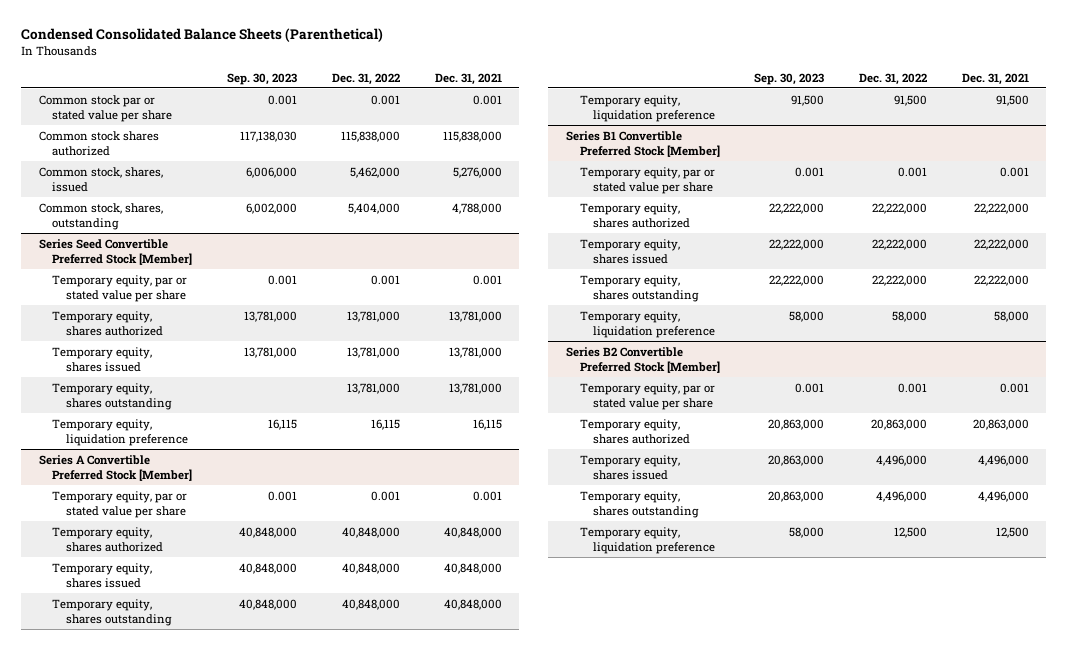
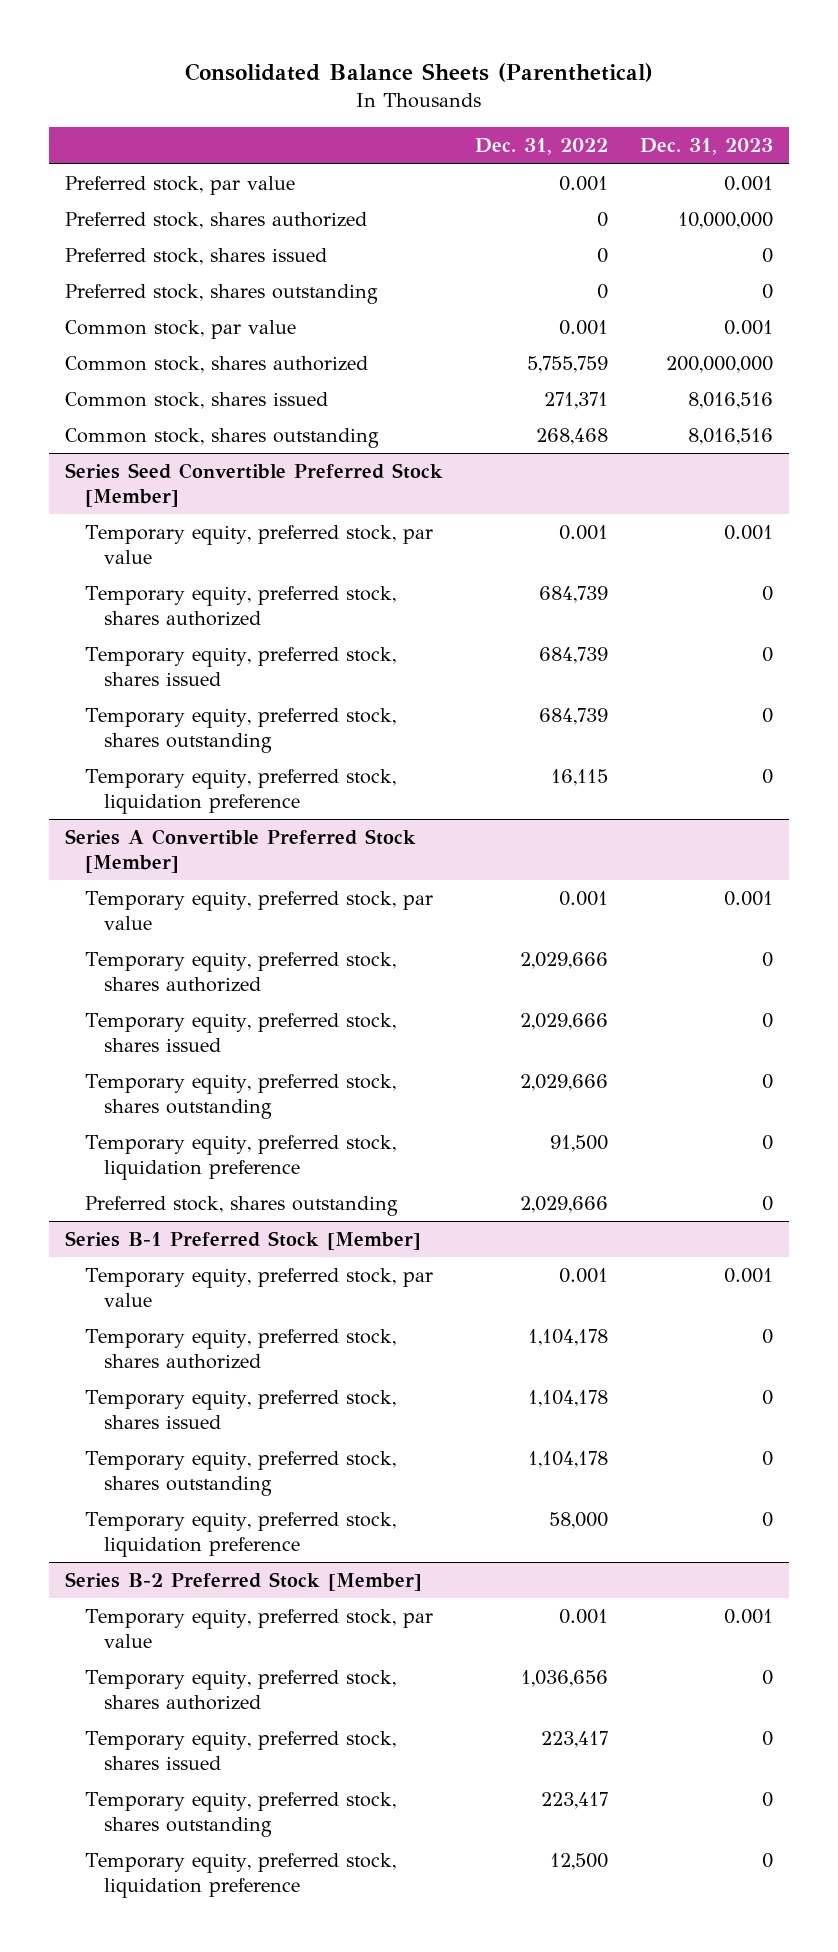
- Condensed Consolidated Balance Sheets (Parenthetical)
+ Consolidated Balance Sheets (Parenthetical)
- | Sep. 30, 2023 | Dec. 31, 2022 | Dec. 31, 2021
+ | Dec. 31, 2022 | Dec. 31, 2023
- Common stock par or stated value per share | 0.001 | 0.001 | 0.001
- Common stock shares authorized | 117,138,030 | 115,838,000 | 115,838,000
- Common stock, shares, issued | 6,006,000 | 5,462,000 | 5,276,000
- Common stock, shares, outstanding | 6,002,000 | 5,404,000 | 4,788,000
+ Preferred stock, par value | 0.001 | 0.001
+ Preferred stock, shares authorized | 0 | 10,000,000
+ Preferred stock, shares issued | 0 | 0
+ Preferred stock, shares outstanding | 0 | 0
+ Common stock, par value | 0.001 | 0.001
+ Common stock, shares authorized | 5,755,759 | 200,000,000
+ Common stock, shares issued | 271,371 | 8,016,516
+ Common stock, shares outstanding | 268,468 | 8,016,516
@ Series Seed Convertible Preferred Stock [Member]
- Temporary equity, par or stated value per share | 0.001 | 0.001 | 0.001
- Temporary equity, shares authorized | 13,781,000 | 13,781,000 | 13,781,000
- Temporary equity, shares issued | 13,781,000 | 13,781,000 | 13,781,000
- Temporary equity, shares outstanding | | 13,781,000 | 13,781,000
- Temporary equity, liquidation preference | 16,115 | 16,115 | 16,115
+ Temporary equity, preferred stock, par value | 0.001 | 0.001
+ Temporary equity, preferred stock, shares authorized | 684,739 | 0
+ Temporary equity, preferred stock, shares issued | 684,739 | 0
+ Temporary equity, preferred stock, shares outstanding | 684,739 | 0
+ Temporary equity, preferred stock, liquidation preference | 16,115 | 0
@ Series A Convertible Preferred Stock [Member]
- Temporary equity, par or stated value per share | 0.001 | 0.001 | 0.001
- Temporary equity, shares authorized | 40,848,000 | 40,848,000 | 40,848,000
- Temporary equity, shares issued | 40,848,000 | 40,848,000 | 40,848,000
- Temporary equity, shares outstanding | 40,848,000 | 40,848,000 | 40,848,000
- Temporary equity, liquidation preference | 91,500 | 91,500 | 91,500
- Series B1 Convertible Preferred Stock [Member]
- Temporary equity, par or stated value per share | 0.001 | 0.001 | 0.001
- Temporary equity, shares authorized | 22,222,000 | 22,222,000 | 22,222,000
- Temporary equity, shares issued | 22,222,000 | 22,222,000 | 22,222,000
- Temporary equity, shares outstanding | 22,222,000 | 22,222,000 | 22,222,000
- Temporary equity, liquidation preference | 58,000 | 58,000 | 58,000
- Series B2 Convertible Preferred Stock [Member]
- Temporary equity, par or stated value per share | 0.001 | 0.001 | 0.001
- Temporary equity, shares authorized | 20,863,000 | 20,863,000 | 20,863,000
- Temporary equity, shares issued | 20,863,000 | 4,496,000 | 4,496,000
- Temporary equity, shares outstanding | 20,863,000 | 4,496,000 | 4,496,000
- Temporary equity, liquidation preference | 58,000 | 12,500 | 12,500
@ Series A Convertible Preferred Stock [Member]
+ Temporary equity, preferred stock, par value | 0.001 | 0.001
+ Temporary equity, preferred stock, shares authorized | 2,029,666 | 0
+ Temporary equity, preferred stock, shares issued | 2,029,666 | 0
+ Temporary equity, preferred stock, shares outstanding | 2,029,666 | 0
+ Temporary equity, preferred stock, liquidation preference | 91,500 | 0
+ Preferred stock, shares outstanding | 2,029,666 | 0
+ Series B-1 Preferred Stock [Member]
+ Temporary equity, preferred stock, par value | 0.001 | 0.001
+ Temporary equity, preferred stock, shares authorized | 1,104,178 | 0
+ Temporary equity, preferred stock, shares issued | 1,104,178 | 0
+ Temporary equity, preferred stock, shares outstanding | 1,104,178 | 0
+ Temporary equity, preferred stock, liquidation preference | 58,000 | 0
+ Series B-2 Preferred Stock [Member]
+ Temporary equity, preferred stock, par value | 0.001 | 0.001
+ Temporary equity, preferred stock, shares authorized | 1,036,656 | 0
+ Temporary equity, preferred stock, shares issued | 223,417 | 0
+ Temporary equity, preferred stock, shares outstanding | 223,417 | 0
+ Temporary equity, preferred stock, liquidation preference | 12,500 | 0

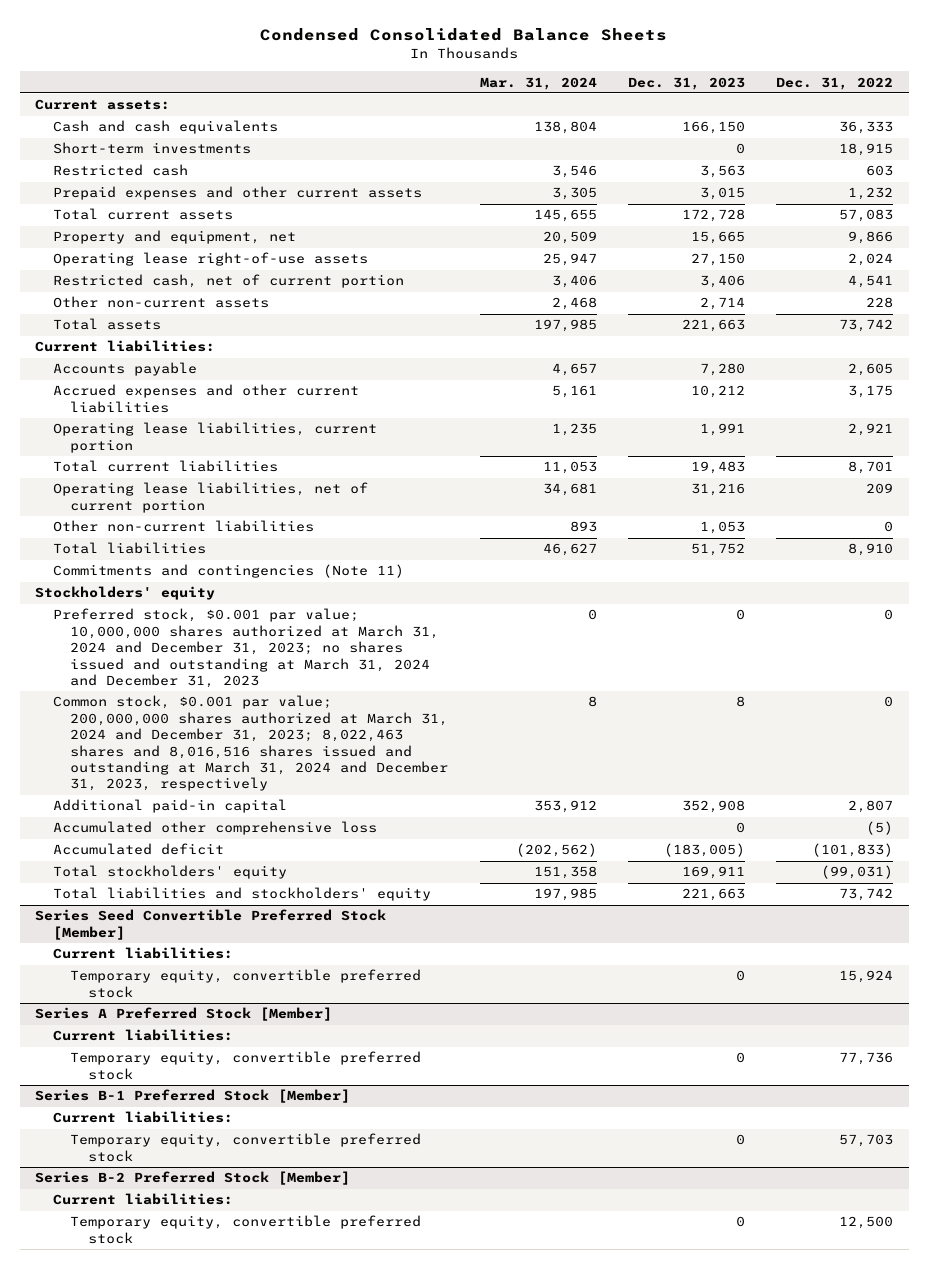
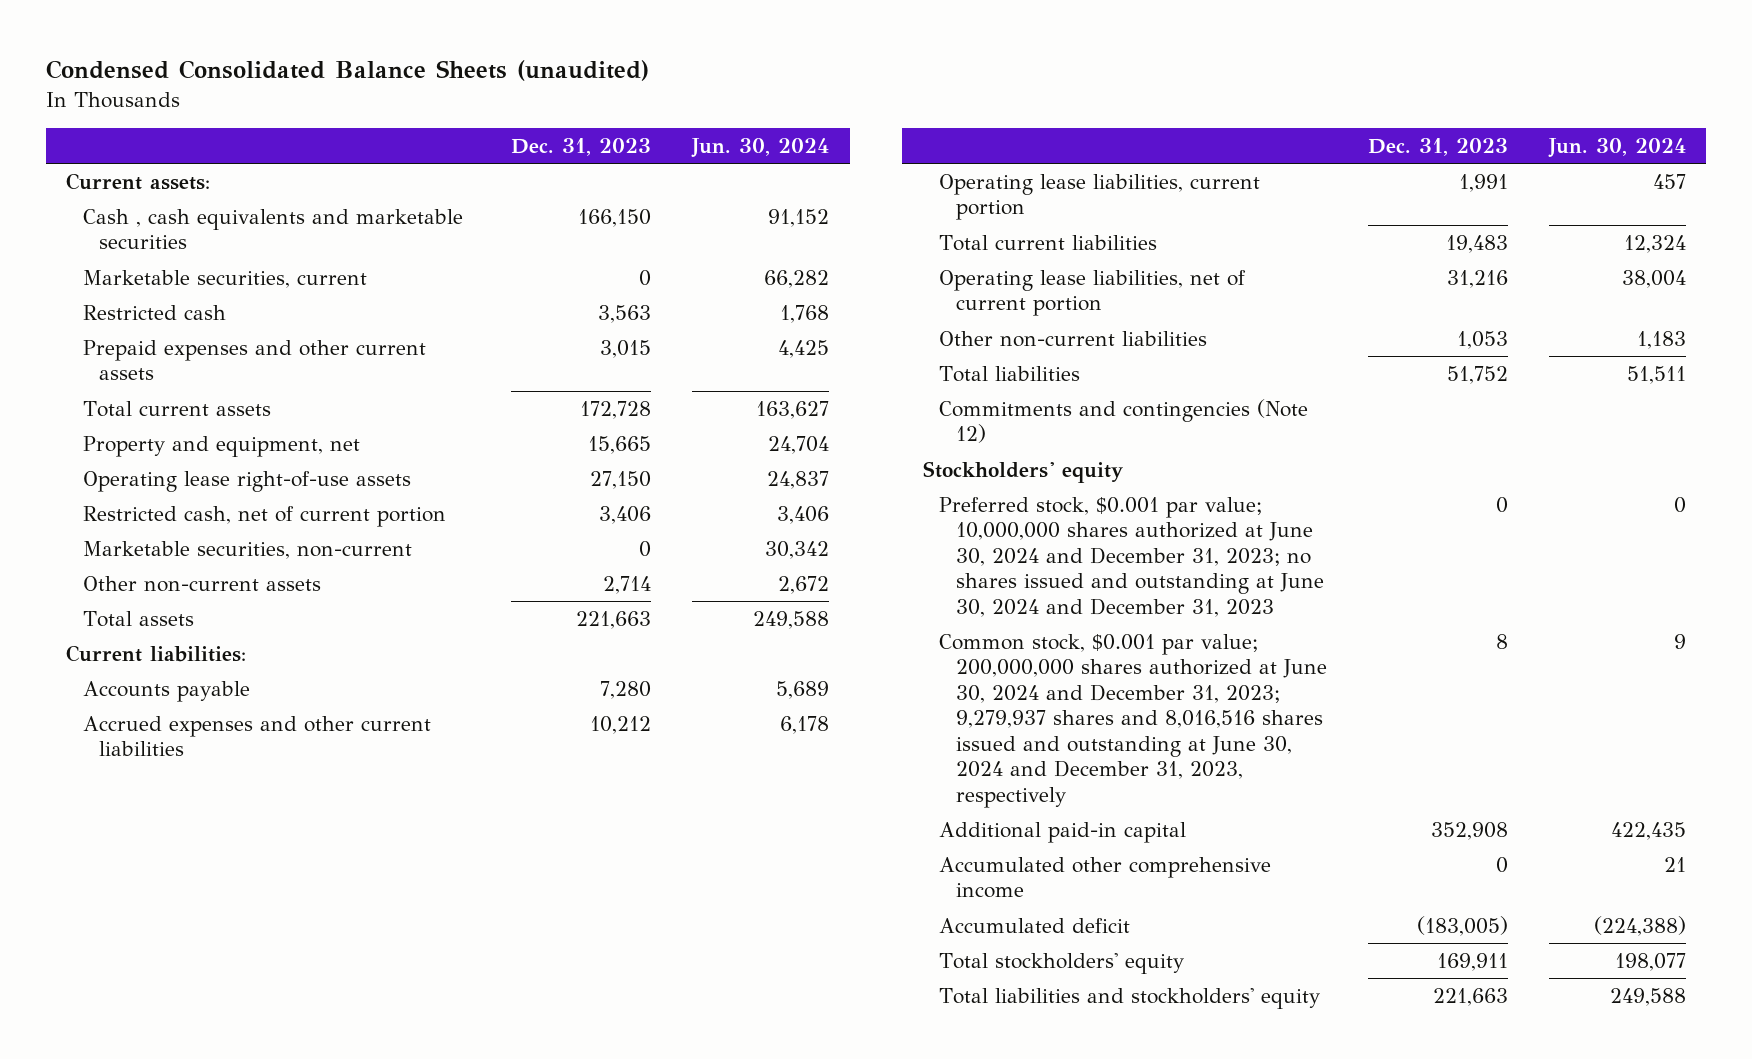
- Condensed Consolidated Balance Sheets
+ Condensed Consolidated Balance Sheets (unaudited)
- | Mar. 31, 2024 | Dec. 31, 2023 | Dec. 31, 2022
+ | Dec. 31, 2023 | Jun. 30, 2024
- Cash and cash equivalents | 138,804 | 166,150 | 36,333
- Short-term investments | | 0 | 18,915
+ Cash , cash equivalents and marketable securities | 166,150 | 91,152
+ Marketable securities, current | 0 | 66,282
+ Marketable securities, non-current | 0 | 30,342
- Commitments and contingencies (Note 11)
+ Commitments and contingencies (Note 12)
- Preferred stock, $0.001 par value; 10,000,000 shares authorized at March 31, 2024 and December 31, 2023; no shares issued and outstanding at March 31, 2024 and December 31, 2023 | 0 | 0 | 0
- Common stock, $0.001 par value; 200,000,000 shares authorized at March 31, 2024 and December 31, 2023; 8,022,463 shares and 8,016,516 shares issued and outstanding at March 31, 2024 and December 31, 2023, respectively | 8 | 8 | 0
+ Preferred stock, $0.001 par value; 10,000,000 shares authorized at June 30, 2024 and December 31, 2023; no shares issued and outstanding at June 30, 2024 and December 31, 2023 | 0 | 0
+ Common stock, $0.001 par value; 200,000,000 shares authorized at June 30, 2024 and December 31, 2023; 9,279,937 shares and 8,016,516 shares issued and outstanding at June 30, 2024 and December 31, 2023, respectively | 8 | 9
- Accumulated other comprehensive loss | | 0 | (5)
+ Accumulated other comprehensive income | 0 | 21
- Series Seed Convertible Preferred Stock [Member]
- Current liabilities:
- Temporary equity, convertible preferred stock | | 0 | 15,924
- Series A Preferred Stock [Member]
- Current liabilities:
- Temporary equity, convertible preferred stock | | 0 | 77,736
- Series B-1 Preferred Stock [Member]
- Current liabilities:
- Temporary equity, convertible preferred stock | | 0 | 57,703
- Series B-2 Preferred Stock [Member]
- Current liabilities:
- Temporary equity, convertible preferred stock | | 0 | 12,500

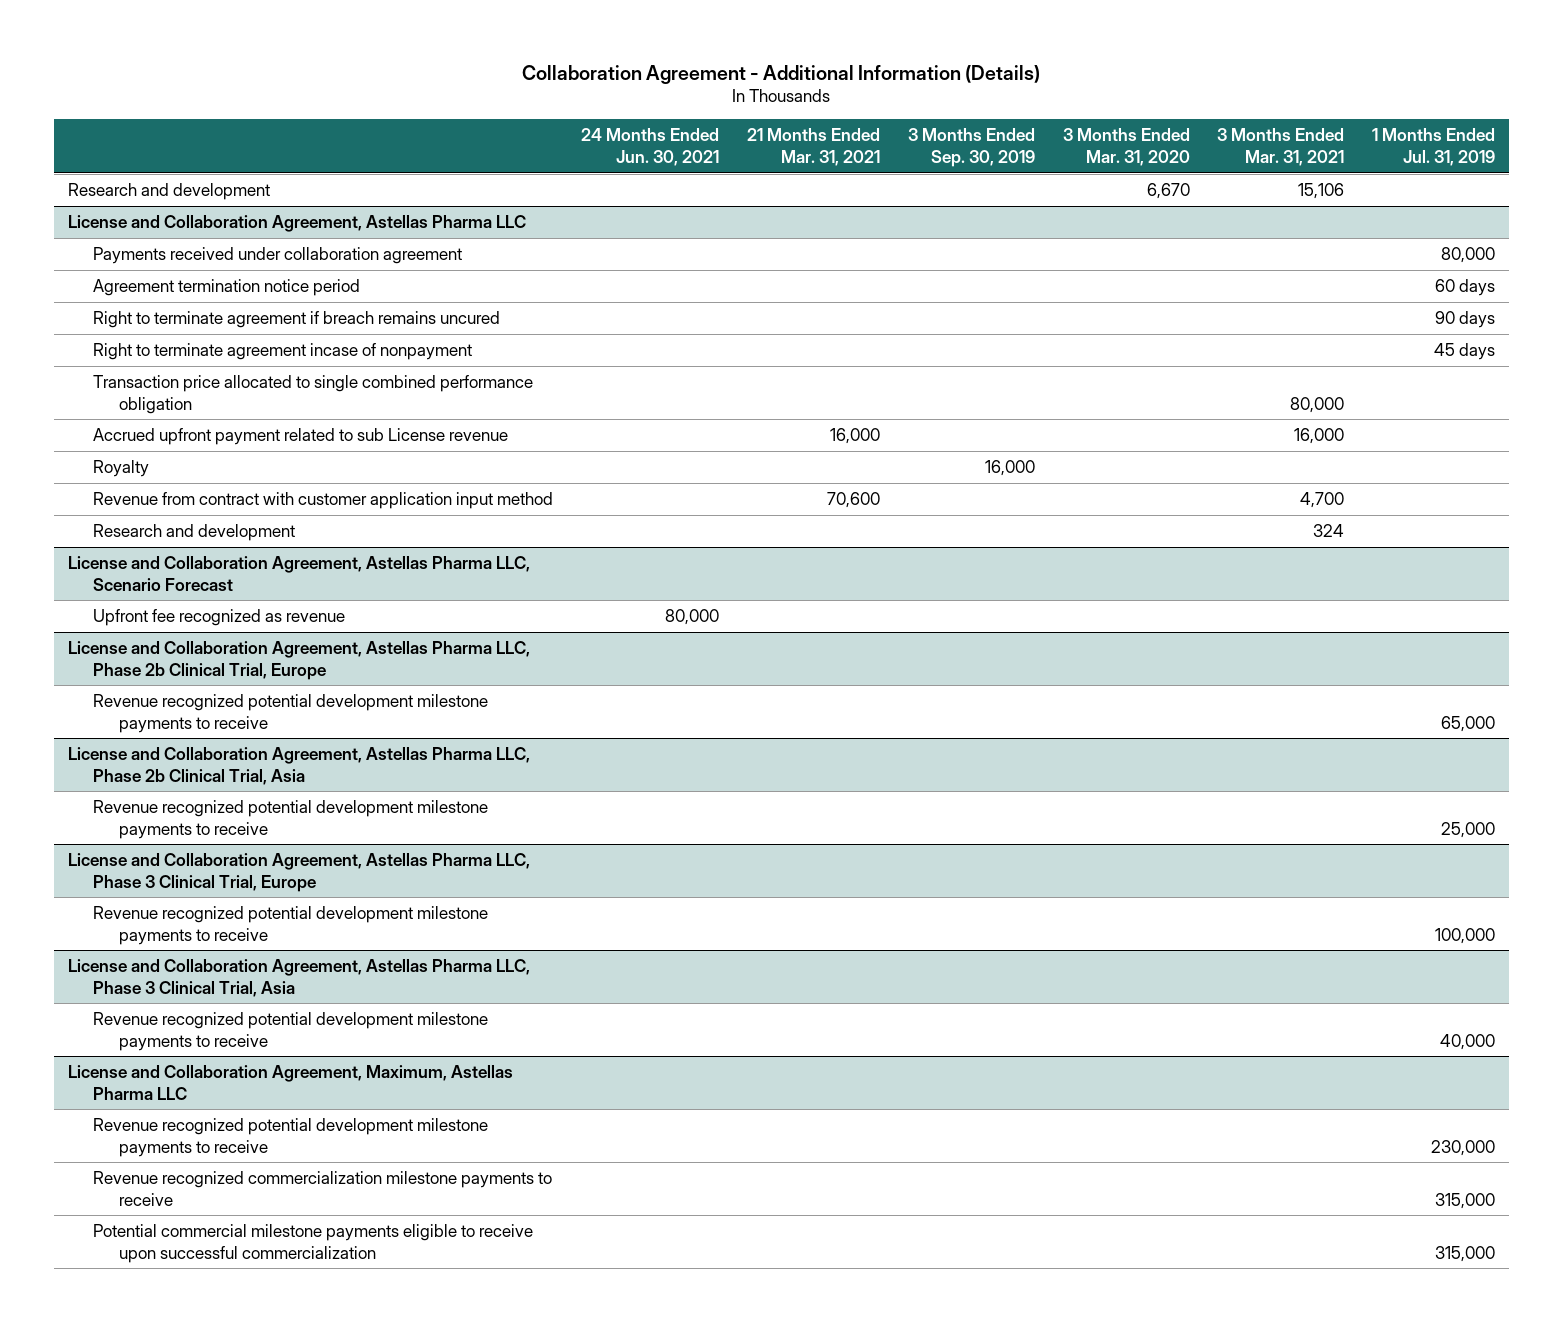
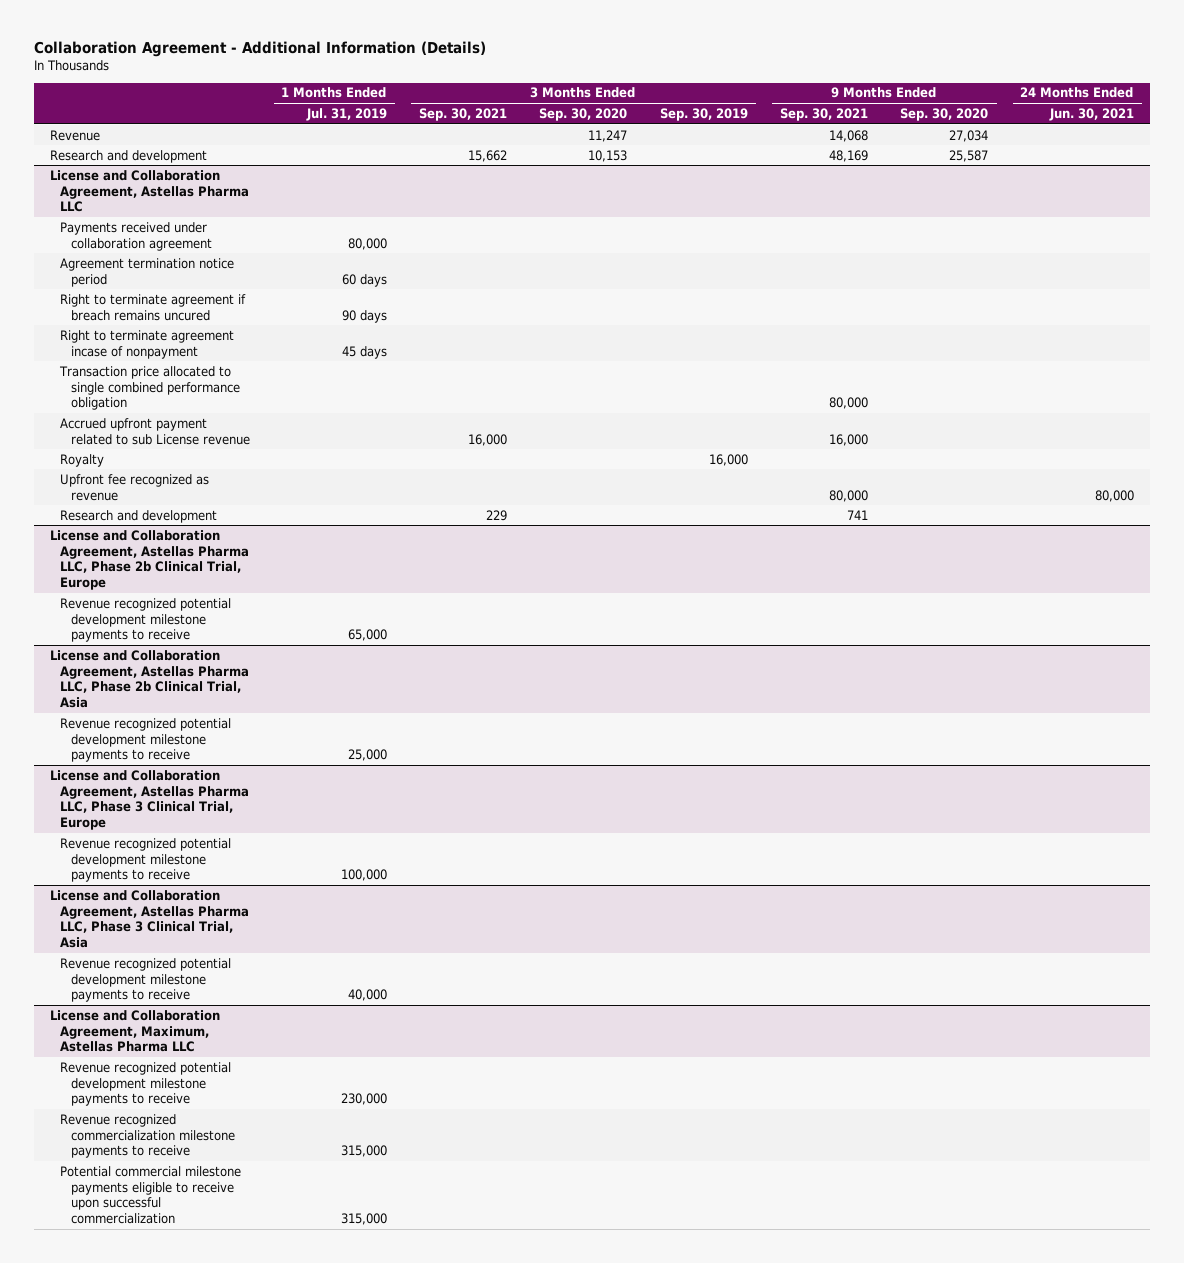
- | 24 Months Ended Jun. 30, 2021 | 21 Months Ended Mar. 31, 2021 | 3 Months Ended Sep. 30, 2019 | 3 Months Ended Mar. 31, 2020 | 3 Months Ended Mar. 31, 2021 | 1 Months Ended Jul. 31, 2019
+ | 1 Months Ended Jul. 31, 2019 | 3 Months Ended Sep. 30, 2021 | 3 Months Ended Sep. 30, 2020 | 3 Months Ended Sep. 30, 2019 | 9 Months Ended Sep. 30, 2021 | 9 Months Ended Sep. 30, 2020 | 24 Months Ended Jun. 30, 2021
+ Revenue | | | 11,247 | | 14,068 | 27,034 |
@ License and Collaboration Agreement, Astellas Pharma LLC
- Revenue from contract with customer application input method | | 70,600 | | | 4,700 |
- License and Collaboration Agreement, Astellas Pharma LLC, Scenario Forecast
@ License and Collaboration Agreement, Astellas Pharma LLC
moved down: Research and development | | 229 | | | 741 | |

